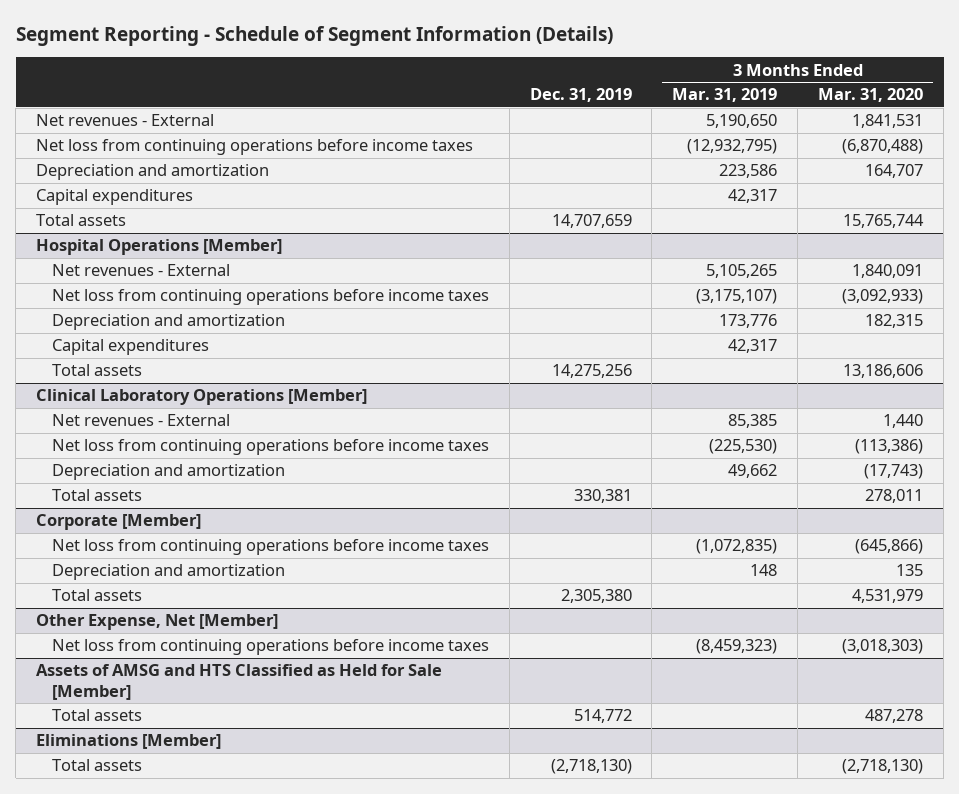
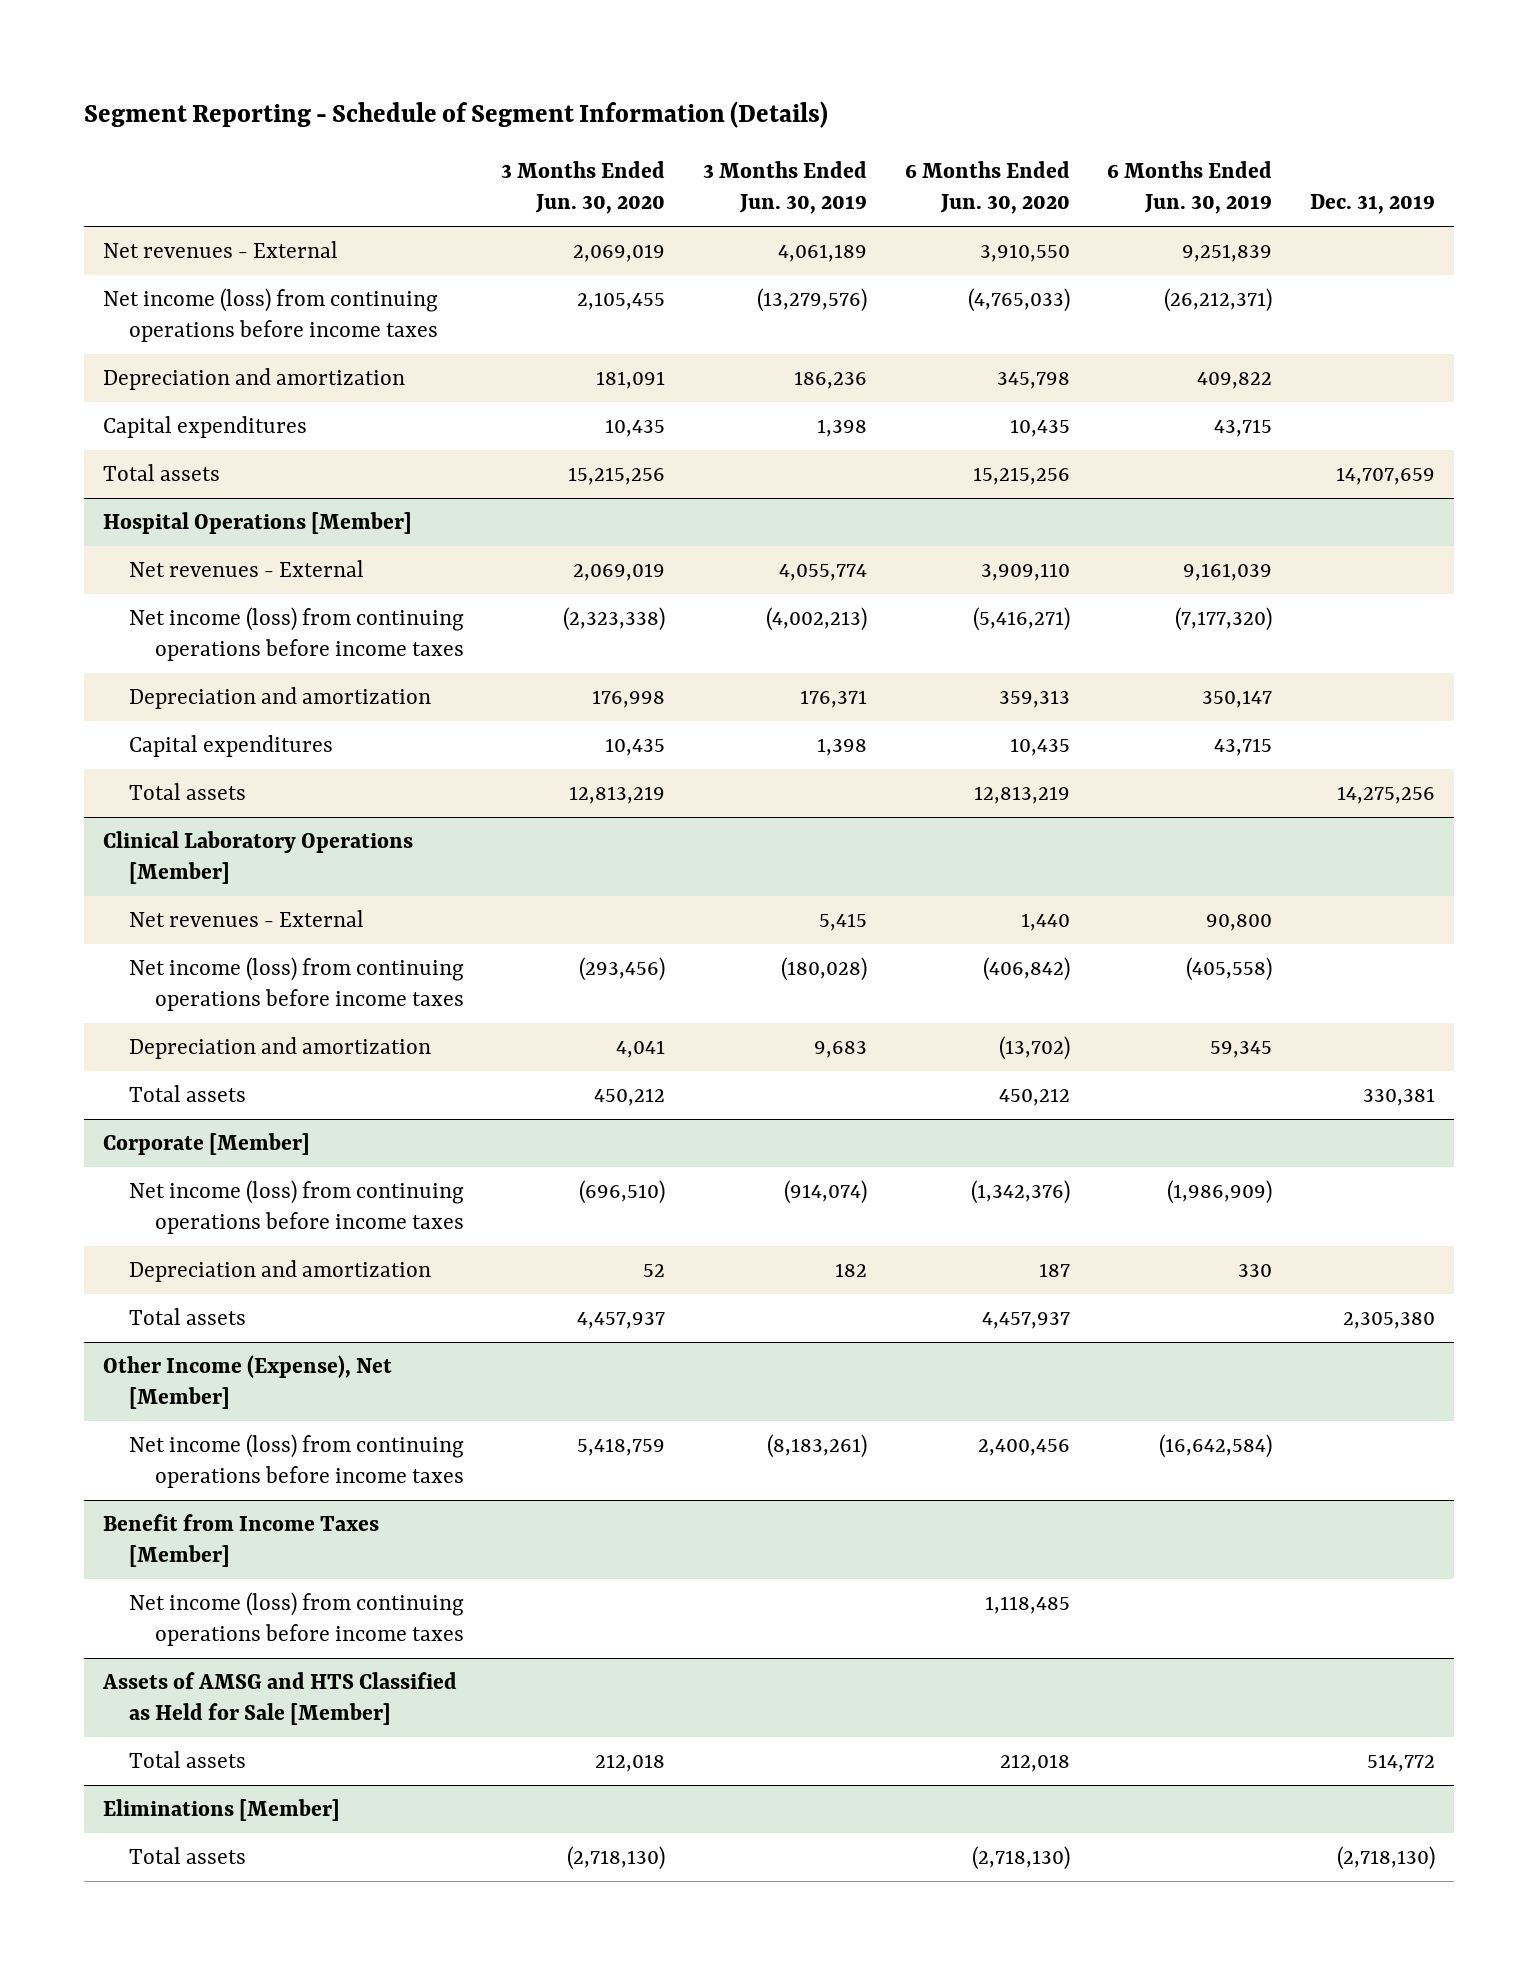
- | Dec. 31, 2019 | 3 Months Ended Mar. 31, 2019 | 3 Months Ended Mar. 31, 2020
+ | 3 Months Ended Jun. 30, 2020 | 3 Months Ended Jun. 30, 2019 | 6 Months Ended Jun. 30, 2020 | 6 Months Ended Jun. 30, 2019 | Dec. 31, 2019
- Net loss from continuing operations before income taxes | | (12,932,795) | (6,870,488)
+ Net income (loss) from continuing operations before income taxes | 2,105,455 | (13,279,576) | (4,765,033) | (26,212,371) |
@ Hospital Operations [Member]
- Net loss from continuing operations before income taxes | | (3,175,107) | (3,092,933)
+ Net income (loss) from continuing operations before income taxes | (2,323,338) | (4,002,213) | (5,416,271) | (7,177,320) |
@ Clinical Laboratory Operations [Member]
- Net loss from continuing operations before income taxes | | (225,530) | (113,386)
+ Net income (loss) from continuing operations before income taxes | (293,456) | (180,028) | (406,842) | (405,558) |
@ Corporate [Member]
- Net loss from continuing operations before income taxes | | (1,072,835) | (645,866)
+ Net income (loss) from continuing operations before income taxes | (696,510) | (914,074) | (1,342,376) | (1,986,909) |
- Other Expense, Net [Member]
- Net loss from continuing operations before income taxes | | (8,459,323) | (3,018,303)
+ Other Income (Expense), Net [Member]
+ Net income (loss) from continuing operations before income taxes | 5,418,759 | (8,183,261) | 2,400,456 | (16,642,584) |
+ Benefit from Income Taxes [Member]
+ Net income (loss) from continuing operations before income taxes | | | 1,118,485 | |

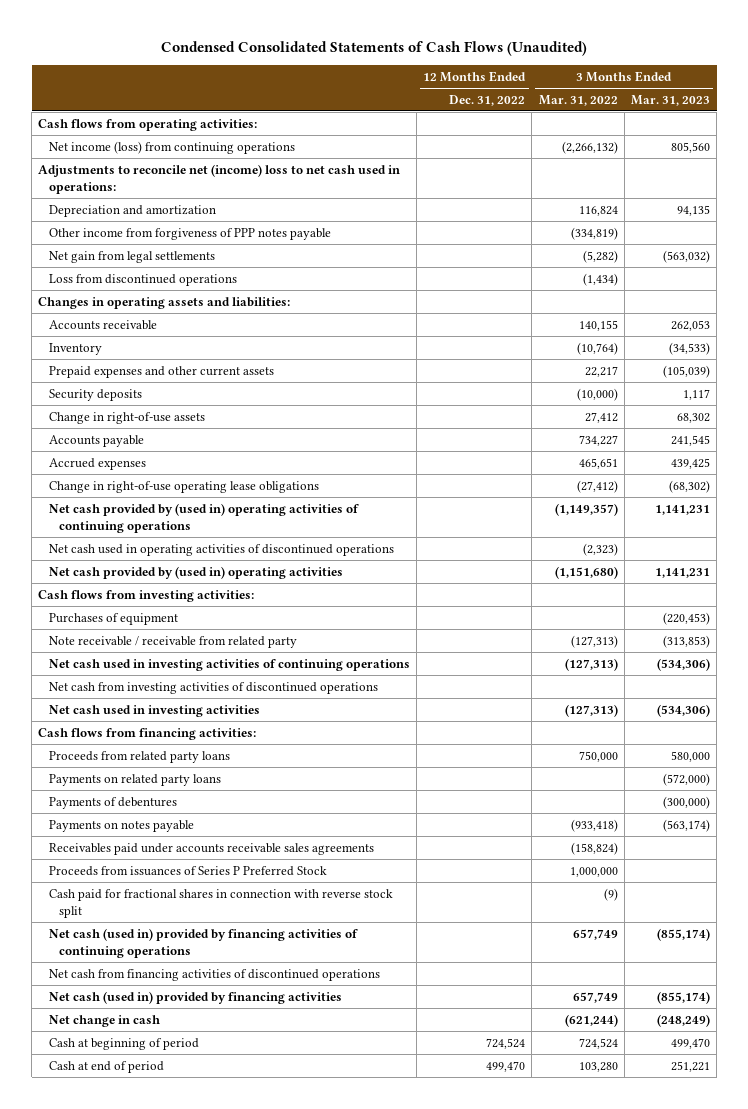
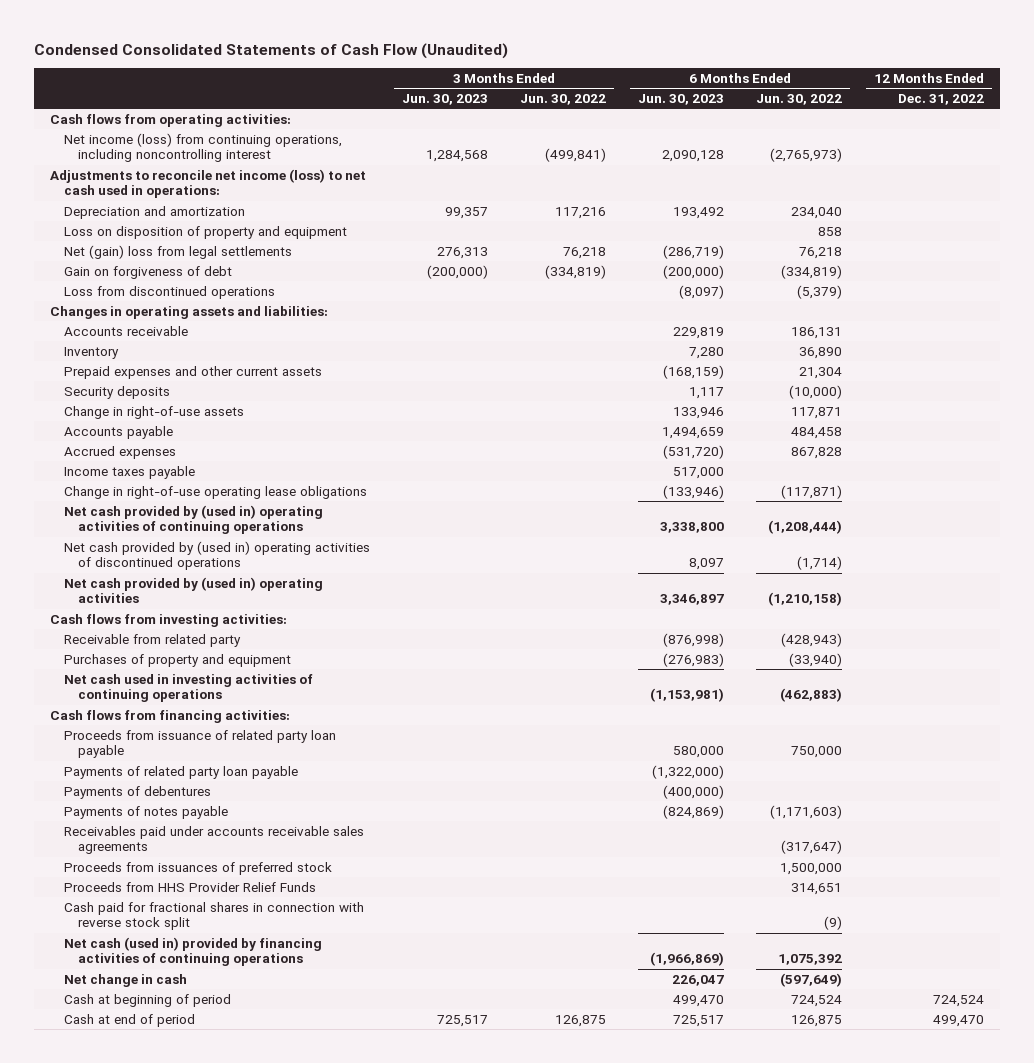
- Condensed Consolidated Statements of Cash Flows (Unaudited)
+ Condensed Consolidated Statements of Cash Flow (Unaudited)
- | 12 Months Ended Dec. 31, 2022 | 3 Months Ended Mar. 31, 2022 | 3 Months Ended Mar. 31, 2023
+ | 3 Months Ended Jun. 30, 2023 | 3 Months Ended Jun. 30, 2022 | 6 Months Ended Jun. 30, 2023 | 6 Months Ended Jun. 30, 2022 | 12 Months Ended Dec. 31, 2022
- Net income (loss) from continuing operations | | (2,266,132) | 805,560
- Adjustments to reconcile net (income) loss to net cash used in operations:
+ Net income (loss) from continuing operations, including noncontrolling interest | 1,284,568 | (499,841) | 2,090,128 | (2,765,973) |
+ Adjustments to reconcile net income (loss) to net cash used in operations:
- Other income from forgiveness of PPP notes payable | | (334,819) |
- Net gain from legal settlements | | (5,282) | (563,032)
+ Loss on disposition of property and equipment | | | | 858 |
+ Net (gain) loss from legal settlements | 276,313 | 76,218 | (286,719) | 76,218 |
+ Gain on forgiveness of debt | (200,000) | (334,819) | (200,000) | (334,819) |
+ Income taxes payable | | | 517,000 | |
- Net cash used in operating activities of discontinued operations | | (2,323) |
+ Net cash provided by (used in) operating activities of discontinued operations | | | 8,097 | (1,714) |
- Purchases of equipment | | | (220,453)
- Note receivable / receivable from related party | | (127,313) | (313,853)
+ Receivable from related party | | | (876,998) | (428,943) |
+ Purchases of property and equipment | | | (276,983) | (33,940) |
- Net cash from investing activities of discontinued operations
- Net cash used in investing activities | | (127,313) | (534,306)
- Proceeds from related party loans | | 750,000 | 580,000
- Payments on related party loans | | | (572,000)
+ Proceeds from issuance of related party loan payable | | | 580,000 | 750,000 |
+ Payments of related party loan payable | | | (1,322,000) | |
- Payments on notes payable | | (933,418) | (563,174)
+ Payments of notes payable | | | (824,869) | (1,171,603) |
- Proceeds from issuances of Series P Preferred Stock | | 1,000,000 |
+ Proceeds from issuances of preferred stock | | | | 1,500,000 |
+ Proceeds from HHS Provider Relief Funds | | | | 314,651 |
- Net cash from financing activities of discontinued operations
- Net cash (used in) provided by financing activities | | 657,749 | (855,174)

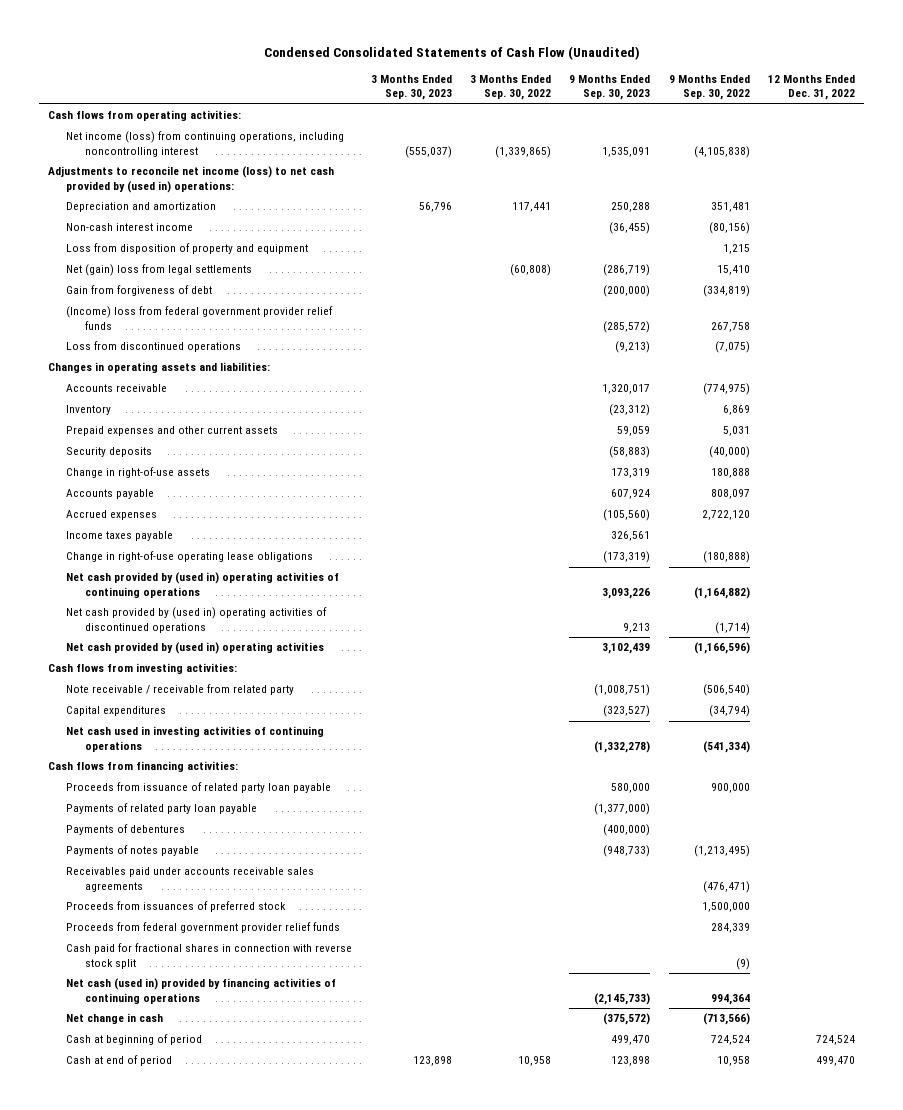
- | 3 Months Ended Jun. 30, 2023 | 3 Months Ended Jun. 30, 2022 | 6 Months Ended Jun. 30, 2023 | 6 Months Ended Jun. 30, 2022 | 12 Months Ended Dec. 31, 2022
+ | 3 Months Ended Sep. 30, 2023 | 3 Months Ended Sep. 30, 2022 | 9 Months Ended Sep. 30, 2023 | 9 Months Ended Sep. 30, 2022 | 12 Months Ended Dec. 31, 2022
- Adjustments to reconcile net income (loss) to net cash used in operations:
+ Adjustments to reconcile net income (loss) to net cash provided by (used in) operations:
- Loss on disposition of property and equipment | | | | 858 |
+ Non-cash interest income | | | (36,455) | (80,156) |
+ Loss from disposition of property and equipment | | | | 1,215 |
- Gain on forgiveness of debt | (200,000) | (334,819) | (200,000) | (334,819) |
+ Gain from forgiveness of debt | | | (200,000) | (334,819) |
+ (Income) loss from federal government provider relief funds | | | (285,572) | 267,758 |
- Receivable from related party | | | (876,998) | (428,943) |
- Purchases of property and equipment | | | (276,983) | (33,940) |
+ Note receivable / receivable from related party | | | (1,008,751) | (506,540) |
+ Capital expenditures | | | (323,527) | (34,794) |
- Proceeds from HHS Provider Relief Funds | | | | 314,651 |
+ Proceeds from federal government provider relief funds | | | | 284,339 |

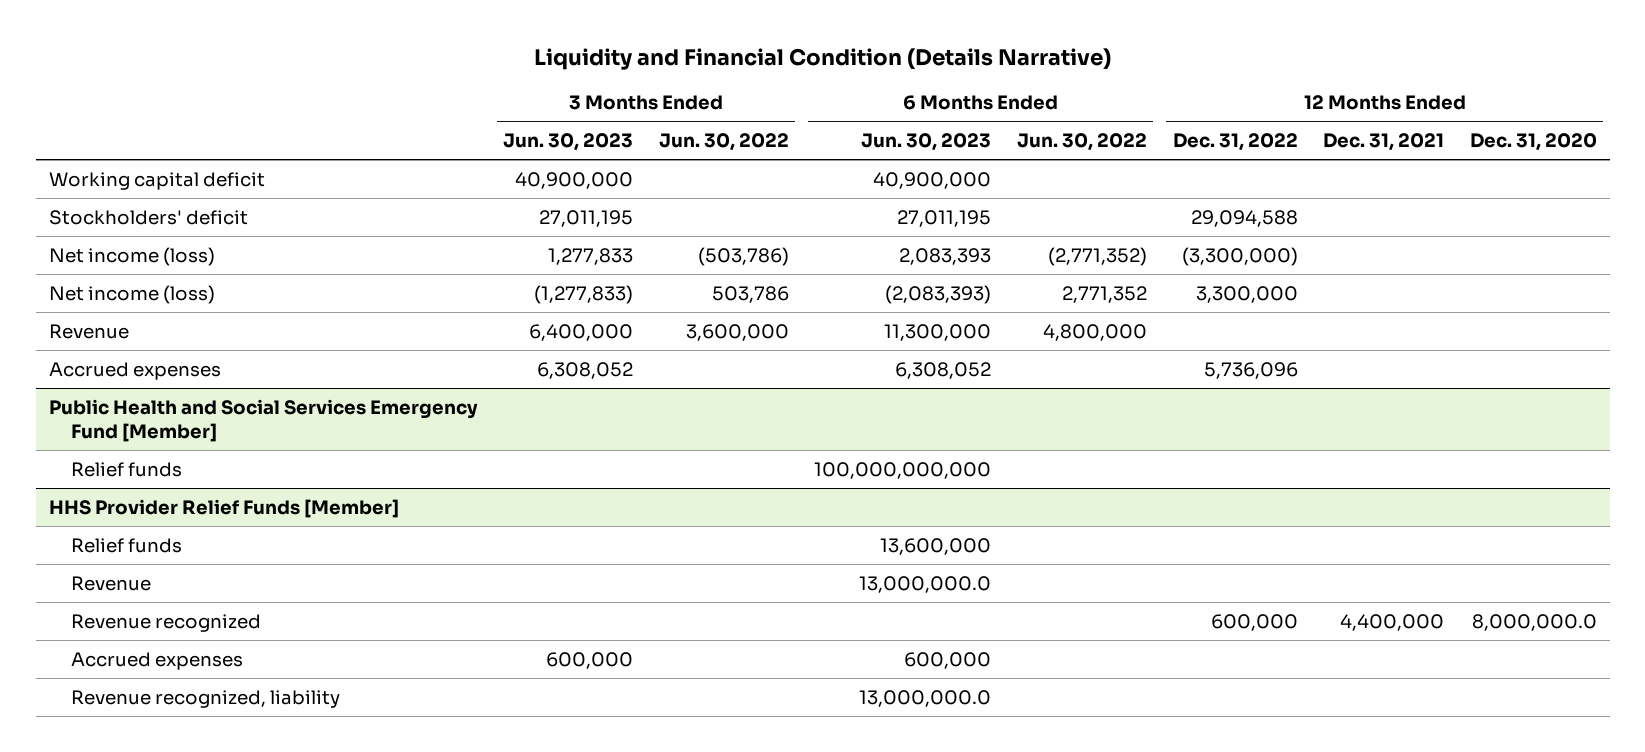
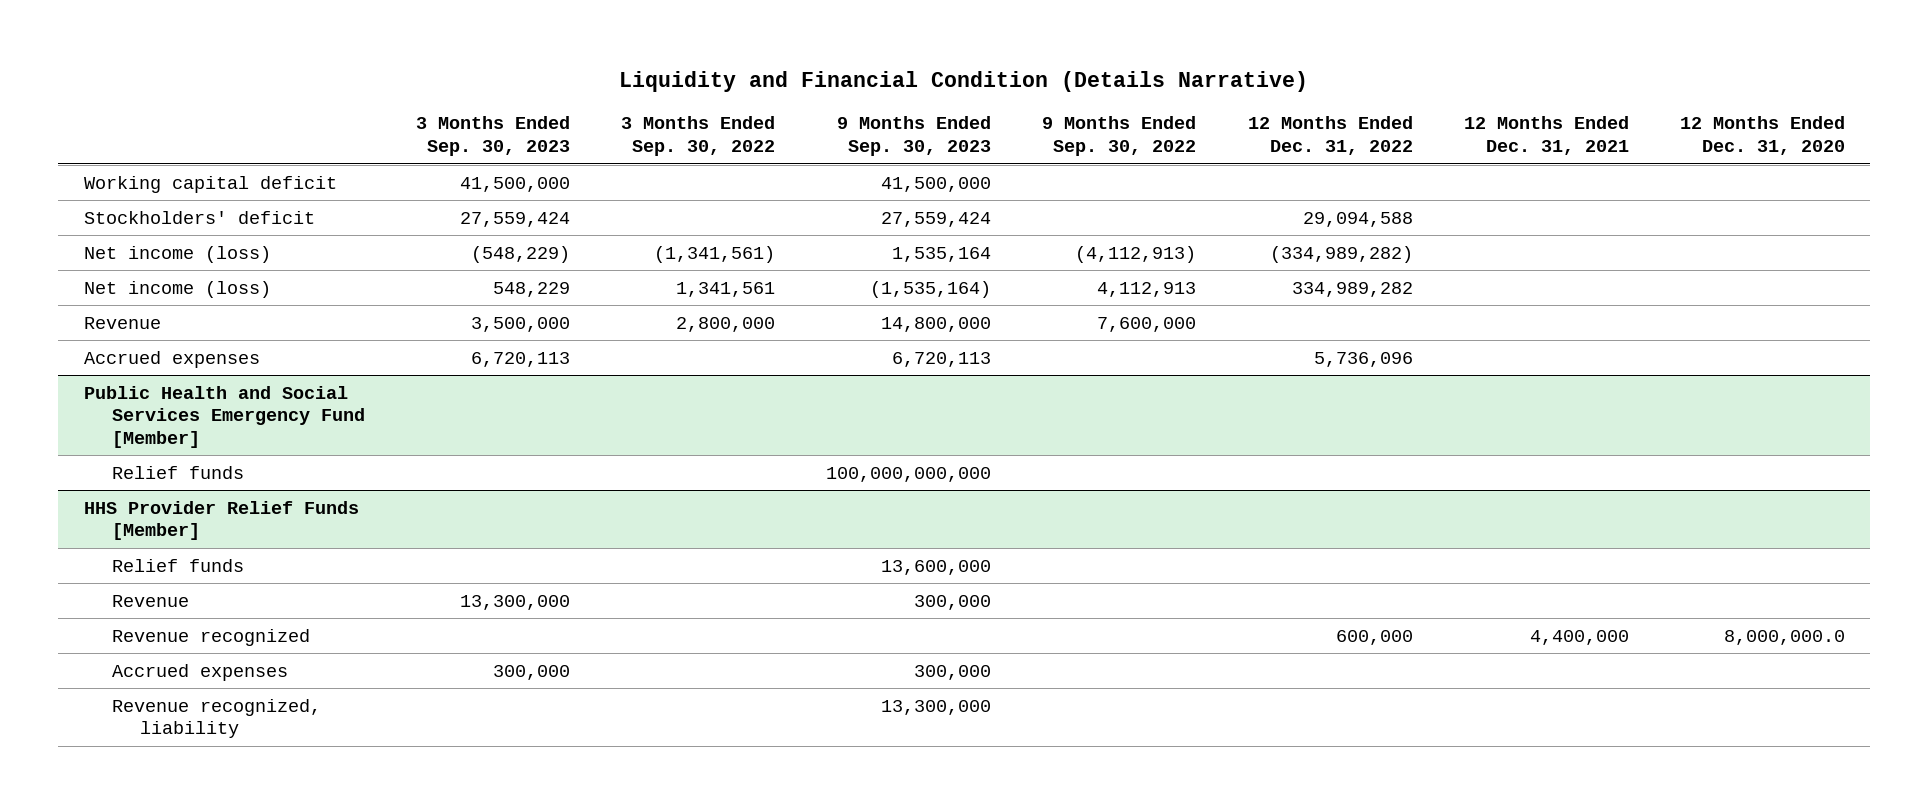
- | 3 Months Ended Jun. 30, 2023 | 3 Months Ended Jun. 30, 2022 | 6 Months Ended Jun. 30, 2023 | 6 Months Ended Jun. 30, 2022 | 12 Months Ended Dec. 31, 2022 | 12 Months Ended Dec. 31, 2021 | 12 Months Ended Dec. 31, 2020
+ | 3 Months Ended Sep. 30, 2023 | 3 Months Ended Sep. 30, 2022 | 9 Months Ended Sep. 30, 2023 | 9 Months Ended Sep. 30, 2022 | 12 Months Ended Dec. 31, 2022 | 12 Months Ended Dec. 31, 2021 | 12 Months Ended Dec. 31, 2020
- Net income (loss) | 1,277,833 | (503,786) | 2,083,393 | (2,771,352) | (3,300,000) | |
- Net income (loss) | (1,277,833) | 503,786 | (2,083,393) | 2,771,352 | 3,300,000 | |
+ Net income (loss) | (548,229) | (1,341,561) | 1,535,164 | (4,112,913) | (334,989,282) | |
+ Net income (loss) | 548,229 | 1,341,561 | (1,535,164) | 4,112,913 | 334,989,282 | |

